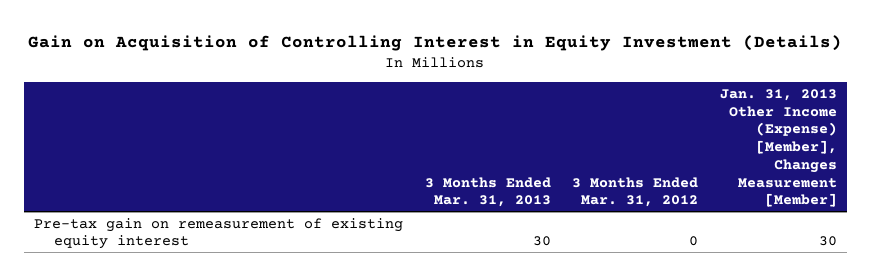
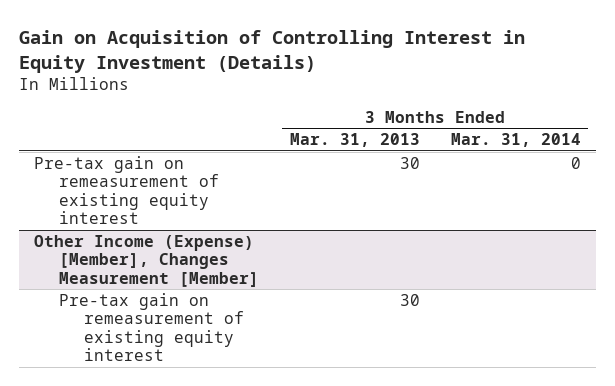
- | 3 Months Ended Mar. 31, 2013 | 3 Months Ended Mar. 31, 2012 | Jan. 31, 2013 Other Income (Expense) [Member], Changes Measurement [Member]
+ | 3 Months Ended Mar. 31, 2013 | 3 Months Ended Mar. 31, 2014
+ Other Income (Expense) [Member], Changes Measurement [Member]
+ Pre-tax gain on remeasurement of existing equity interest | 30 |

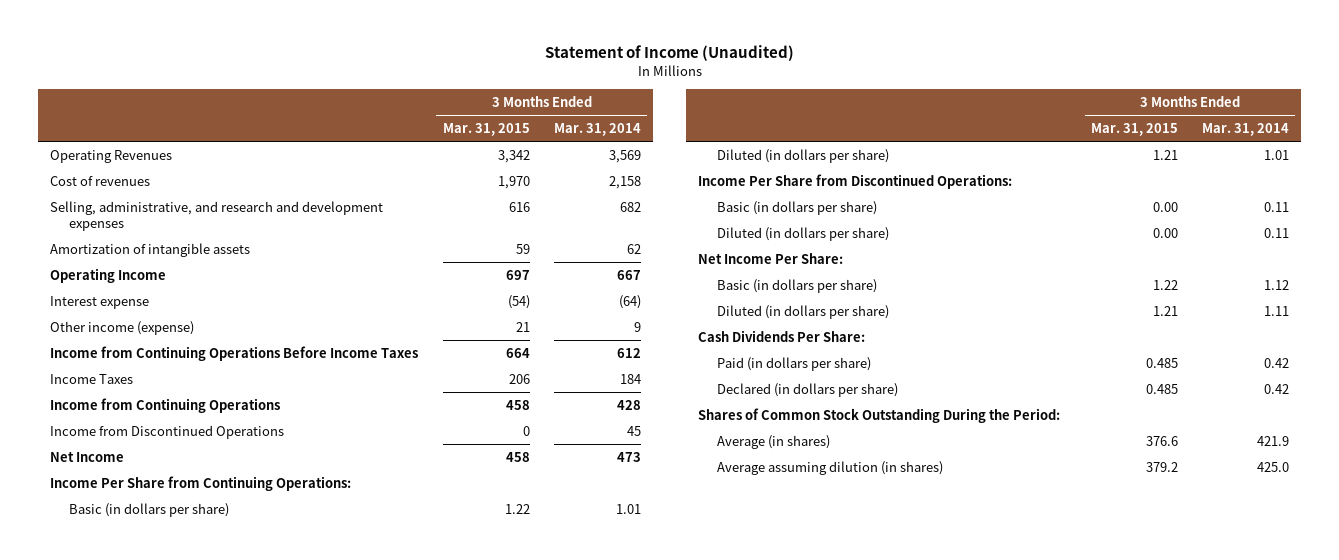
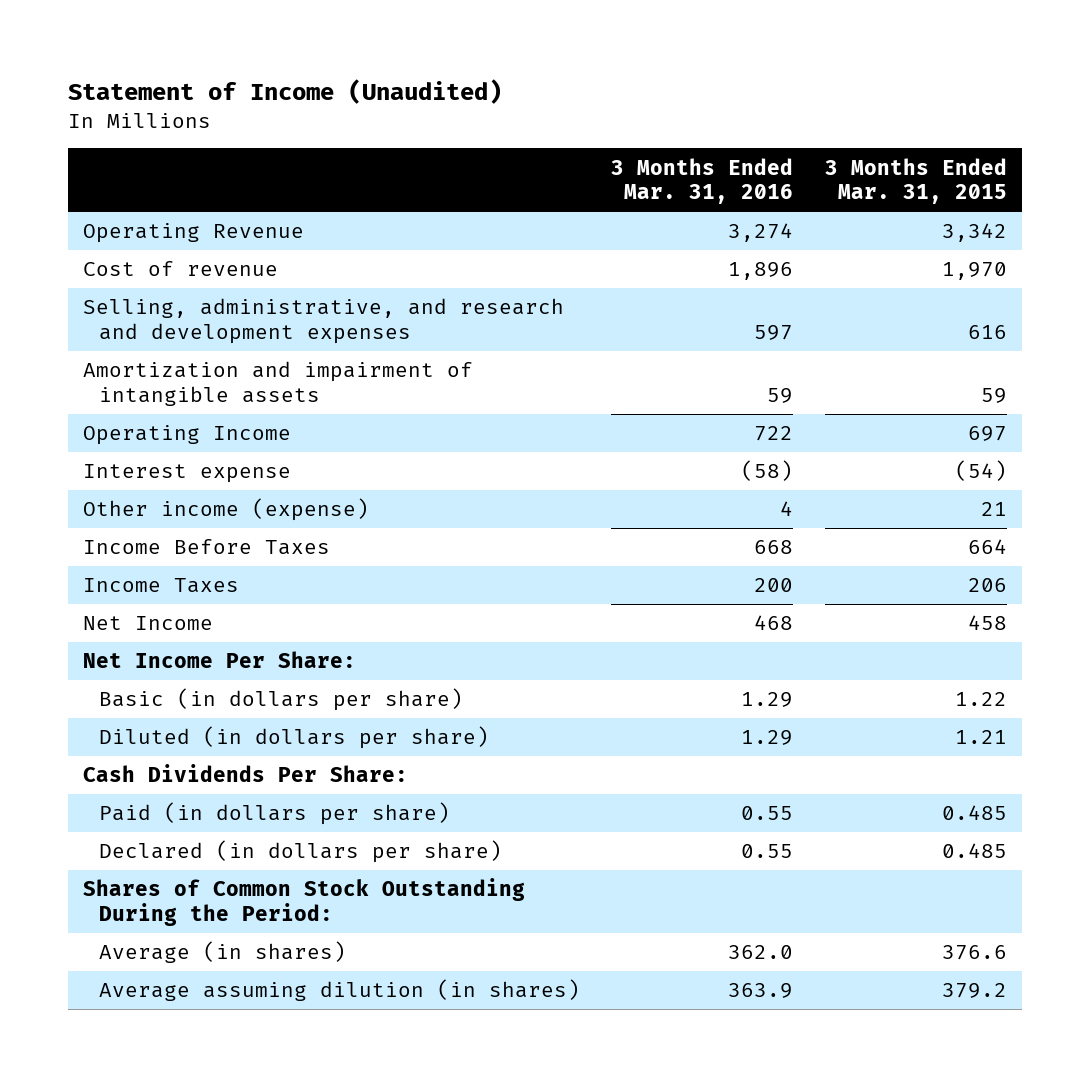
- | 3 Months Ended Mar. 31, 2015 | 3 Months Ended Mar. 31, 2014
+ | 3 Months Ended Mar. 31, 2016 | 3 Months Ended Mar. 31, 2015
- Operating Revenues | 3,342 | 3,569
- Cost of revenues | 1,970 | 2,158
+ Operating Revenue | 3,274 | 3,342
+ Cost of revenue | 1,896 | 1,970
- Amortization of intangible assets | 59 | 62
+ Amortization and impairment of intangible assets | 59 | 59
- Income from Continuing Operations Before Income Taxes | 664 | 612
+ Income Before Taxes | 668 | 664
- Income from Continuing Operations | 458 | 428
- Income from Discontinued Operations | 0 | 45
- Income Per Share from Continuing Operations:
- Basic (in dollars per share) | 1.22 | 1.01
- Diluted (in dollars per share) | 1.21 | 1.01
- Income Per Share from Discontinued Operations:
- Basic (in dollars per share) | 0.00 | 0.11
- Diluted (in dollars per share) | 0.00 | 0.11

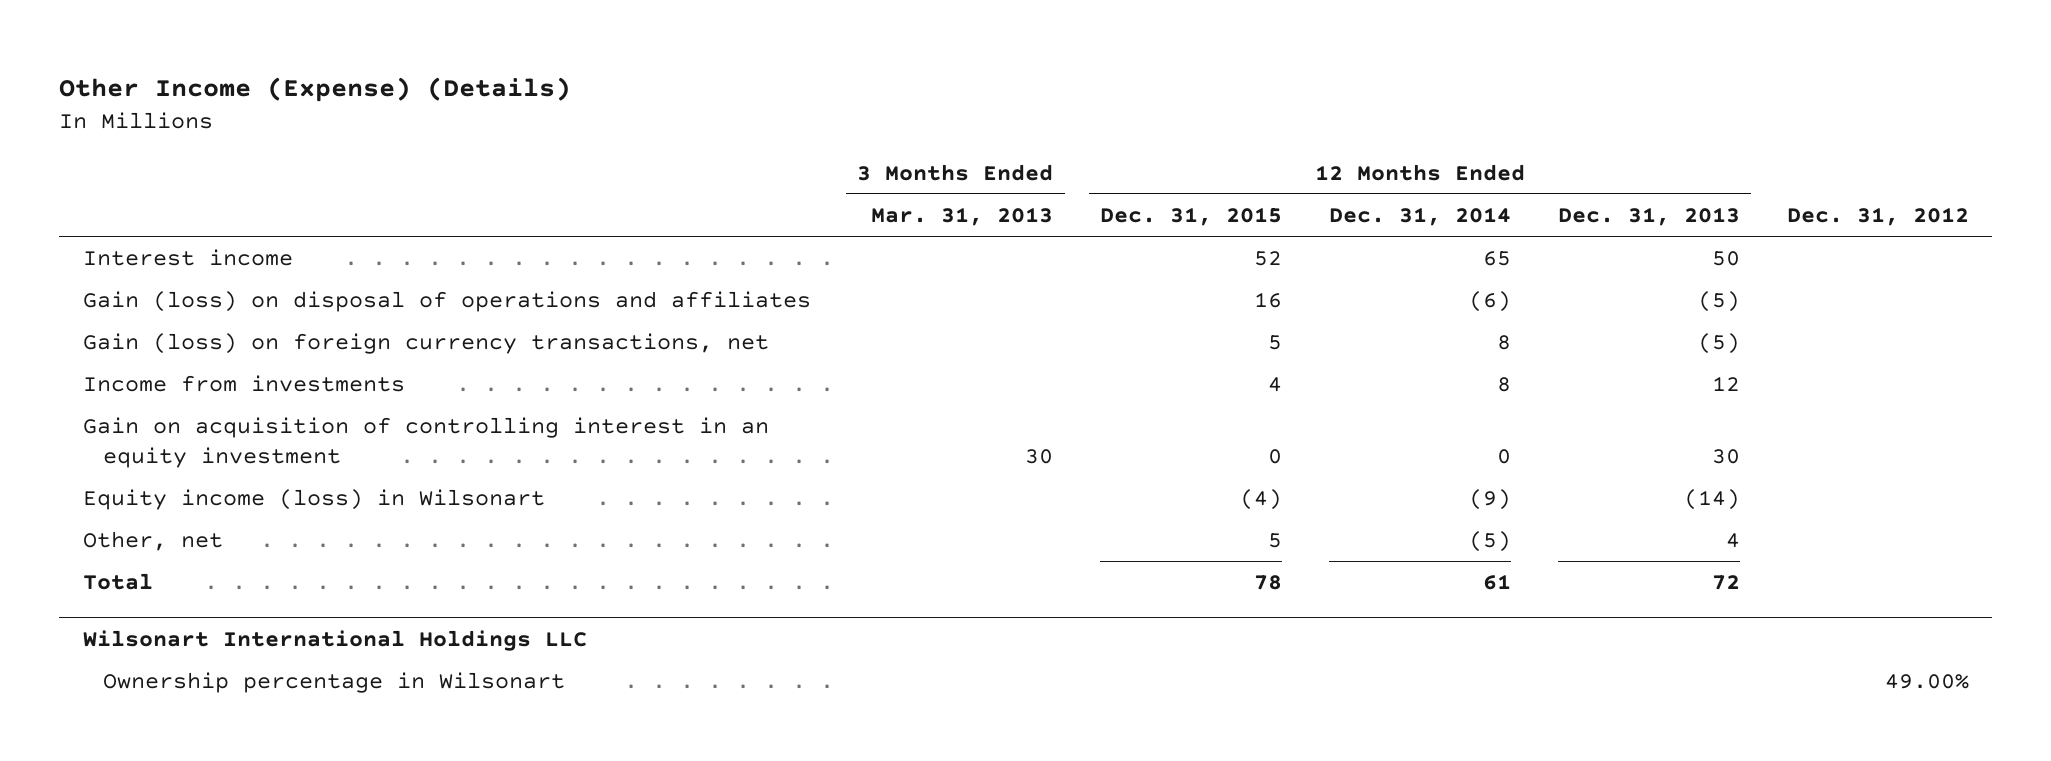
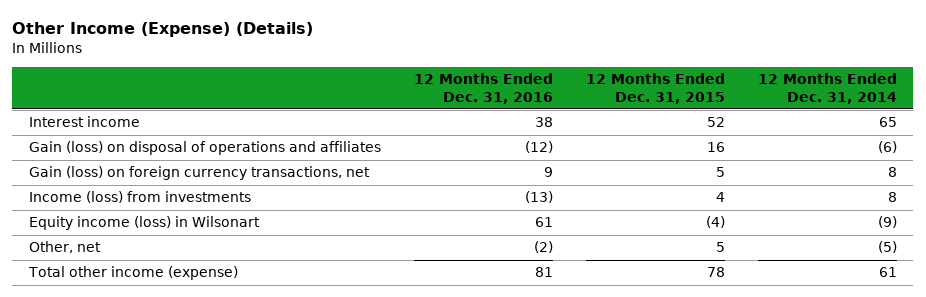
- | 3 Months Ended Mar. 31, 2013 | 12 Months Ended Dec. 31, 2015 | 12 Months Ended Dec. 31, 2014 | 12 Months Ended Dec. 31, 2013 | Dec. 31, 2012
+ | 12 Months Ended Dec. 31, 2016 | 12 Months Ended Dec. 31, 2015 | 12 Months Ended Dec. 31, 2014
- Income from investments | | 4 | 8 | 12 |
- Gain on acquisition of controlling interest in an equity investment | 30 | 0 | 0 | 30 |
+ Income (loss) from investments | (13) | 4 | 8
- Total | | 78 | 61 | 72 |
- Wilsonart International Holdings LLC
- Ownership percentage in Wilsonart | | | | | 49.00%
+ Total other income (expense) | 81 | 78 | 61

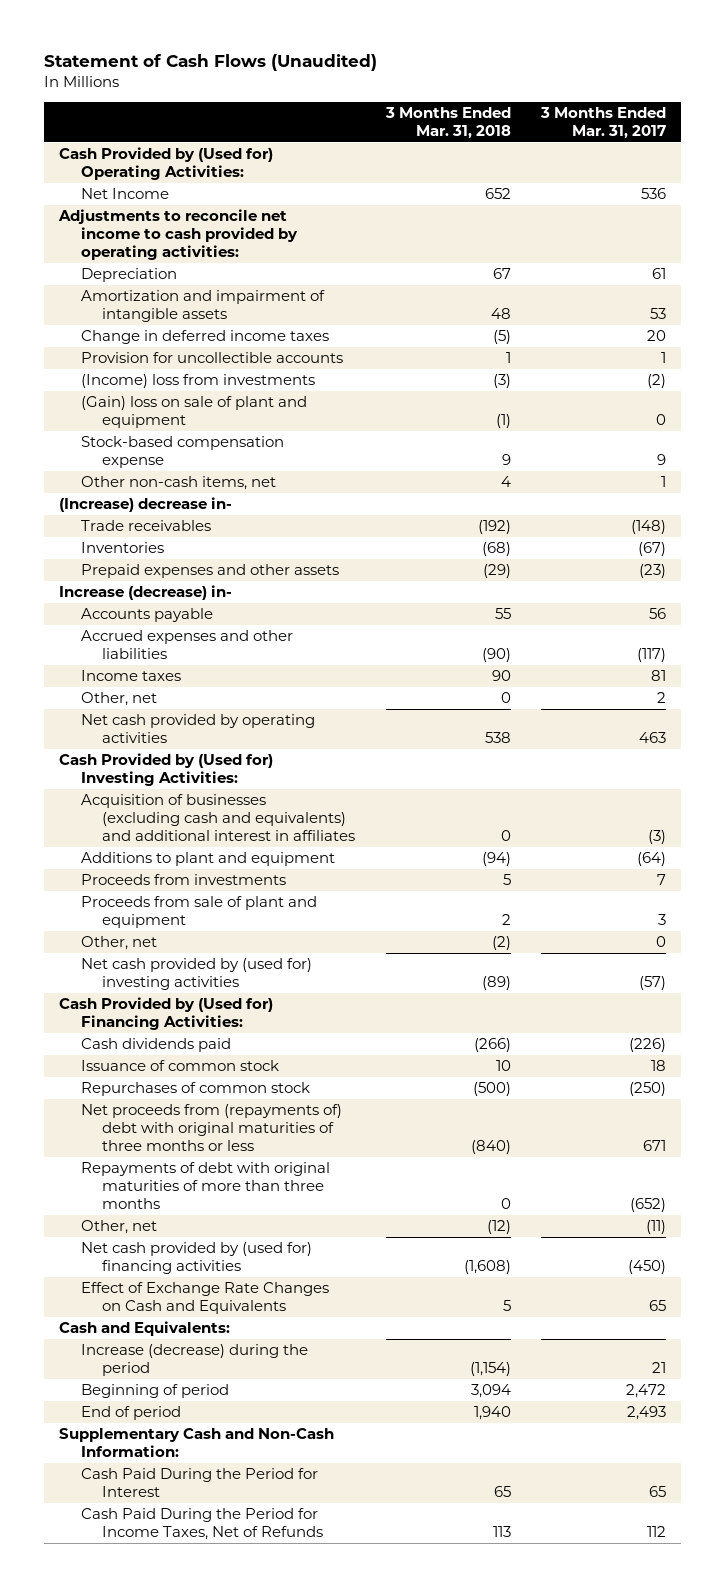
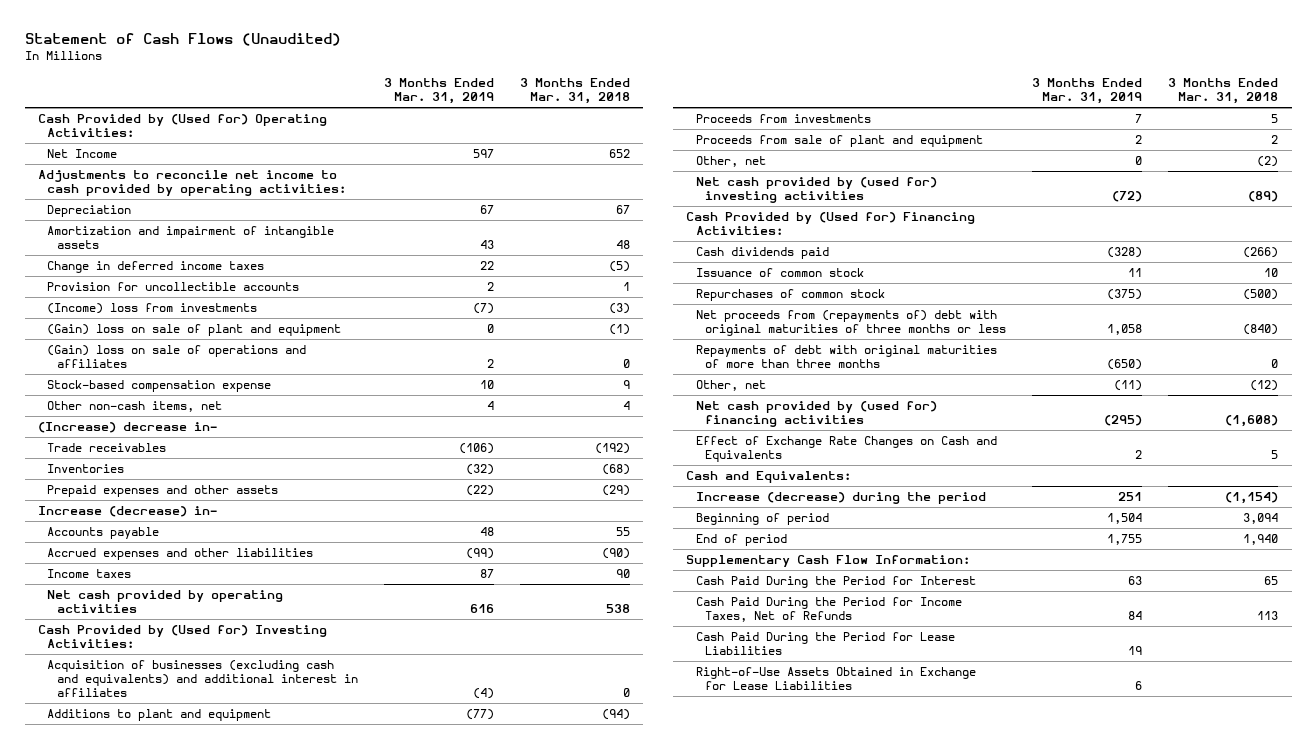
- | 3 Months Ended Mar. 31, 2018 | 3 Months Ended Mar. 31, 2017
+ | 3 Months Ended Mar. 31, 2019 | 3 Months Ended Mar. 31, 2018
+ (Gain) loss on sale of operations and affiliates | 2 | 0
- Other, net | 0 | 2
- Supplementary Cash and Non-Cash Information:
+ Supplementary Cash Flow Information:
+ Cash Paid During the Period for Lease Liabilities | 19 |
+ Right-of-Use Assets Obtained in Exchange for Lease Liabilities | 6 |

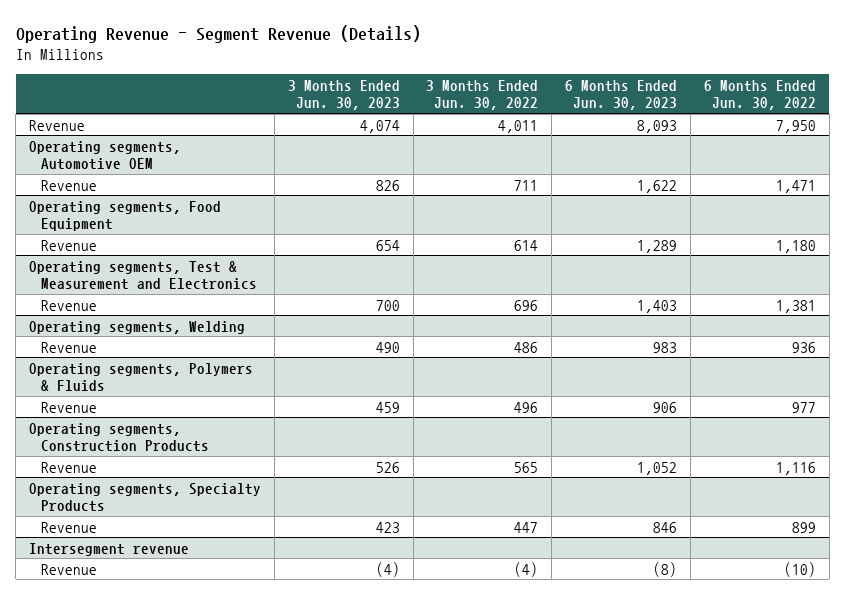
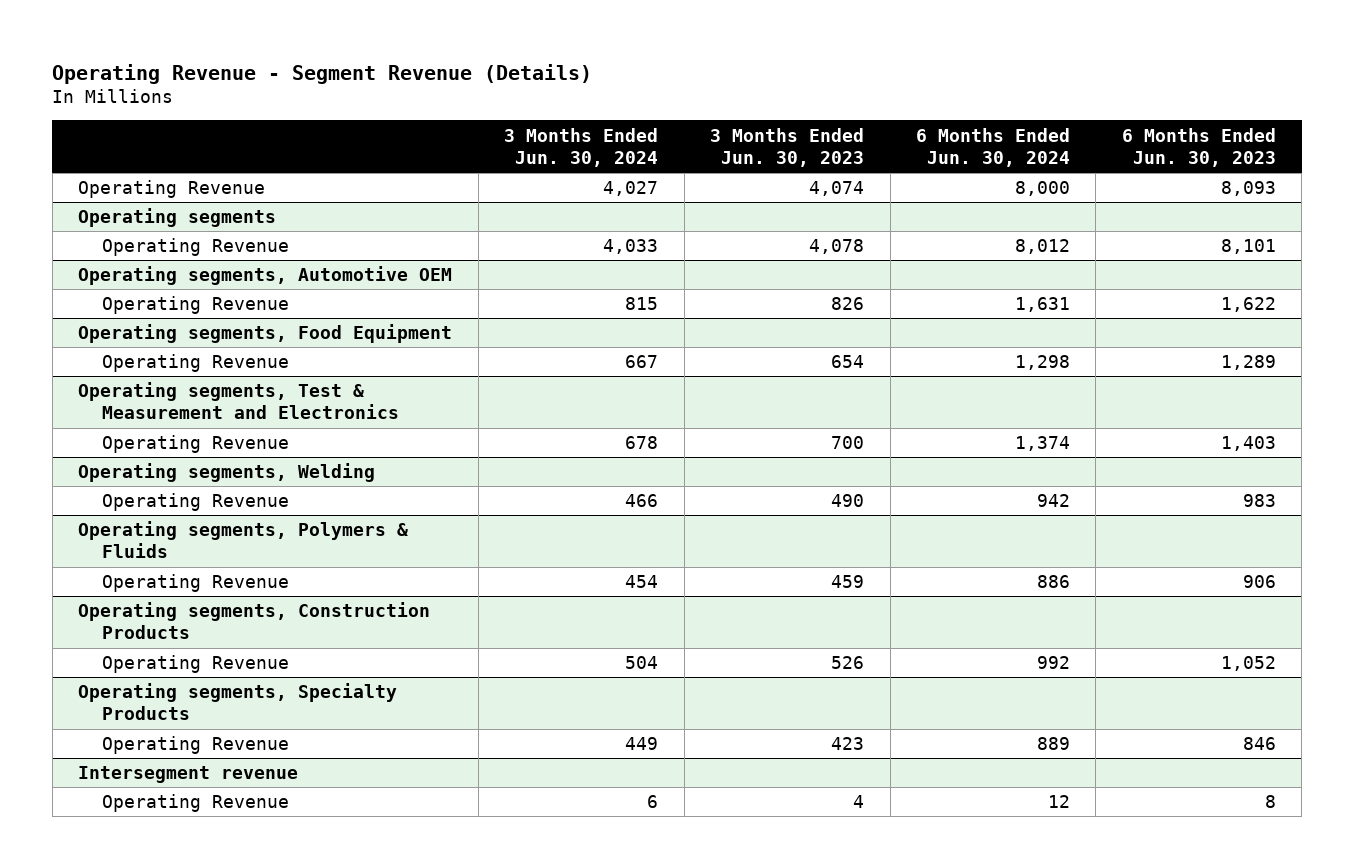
- | 3 Months Ended Jun. 30, 2023 | 3 Months Ended Jun. 30, 2022 | 6 Months Ended Jun. 30, 2023 | 6 Months Ended Jun. 30, 2022
+ | 3 Months Ended Jun. 30, 2024 | 3 Months Ended Jun. 30, 2023 | 6 Months Ended Jun. 30, 2024 | 6 Months Ended Jun. 30, 2023
- Revenue | 4,074 | 4,011 | 8,093 | 7,950
+ Operating Revenue | 4,027 | 4,074 | 8,000 | 8,093
+ Operating segments
+ Operating Revenue | 4,033 | 4,078 | 8,012 | 8,101
@ Operating segments, Automotive OEM
- Revenue | 826 | 711 | 1,622 | 1,471
+ Operating Revenue | 815 | 826 | 1,631 | 1,622
@ Operating segments, Food Equipment
- Revenue | 654 | 614 | 1,289 | 1,180
+ Operating Revenue | 667 | 654 | 1,298 | 1,289
@ Operating segments, Test & Measurement and Electronics
- Revenue | 700 | 696 | 1,403 | 1,381
+ Operating Revenue | 678 | 700 | 1,374 | 1,403
@ Operating segments, Welding
- Revenue | 490 | 486 | 983 | 936
+ Operating Revenue | 466 | 490 | 942 | 983
@ Operating segments, Polymers & Fluids
- Revenue | 459 | 496 | 906 | 977
+ Operating Revenue | 454 | 459 | 886 | 906
@ Operating segments, Construction Products
- Revenue | 526 | 565 | 1,052 | 1,116
+ Operating Revenue | 504 | 526 | 992 | 1,052
@ Operating segments, Specialty Products
- Revenue | 423 | 447 | 846 | 899
+ Operating Revenue | 449 | 423 | 889 | 846
@ Intersegment revenue
- Revenue | (4) | (4) | (8) | (10)
+ Operating Revenue | 6 | 4 | 12 | 8

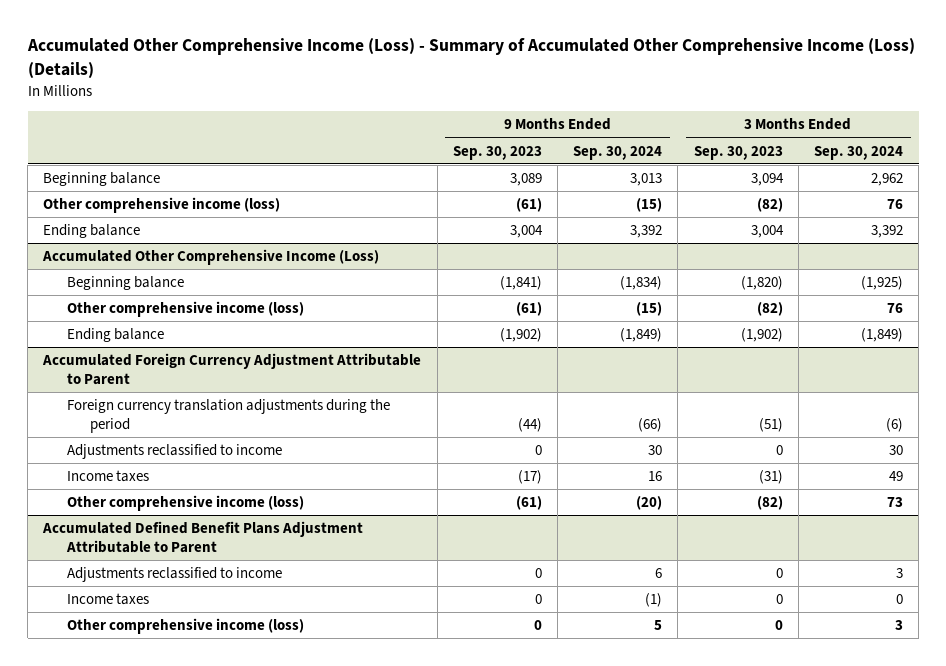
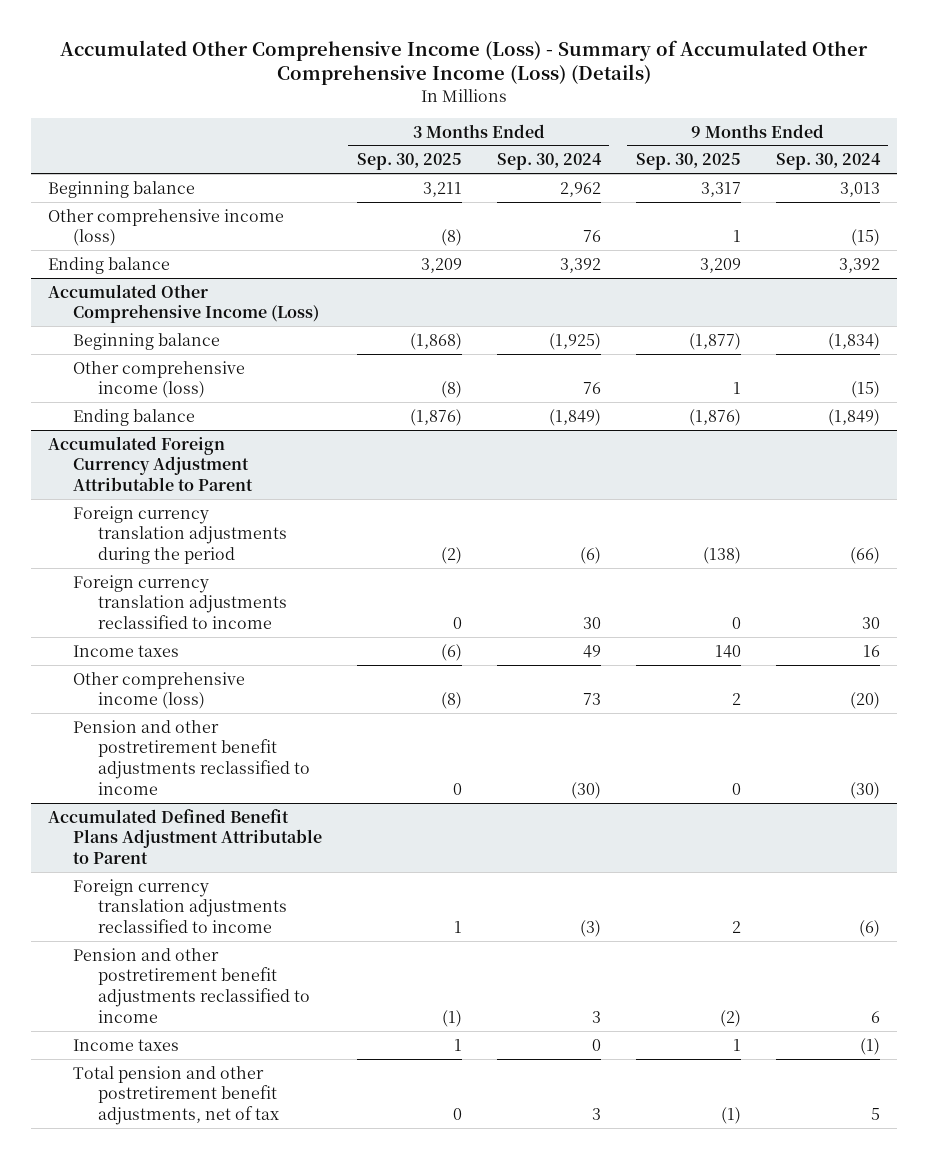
- | 9 Months Ended Sep. 30, 2023 | 9 Months Ended Sep. 30, 2024 | 3 Months Ended Sep. 30, 2023 | 3 Months Ended Sep. 30, 2024
+ | 3 Months Ended Sep. 30, 2025 | 3 Months Ended Sep. 30, 2024 | 9 Months Ended Sep. 30, 2025 | 9 Months Ended Sep. 30, 2024
@ Accumulated Foreign Currency Adjustment Attributable to Parent
- Adjustments reclassified to income | 0 | 30 | 0 | 30
+ Foreign currency translation adjustments reclassified to income | 0 | 30 | 0 | 30
+ Pension and other postretirement benefit adjustments reclassified to income | 0 | (30) | 0 | (30)
@ Accumulated Defined Benefit Plans Adjustment Attributable to Parent
- Adjustments reclassified to income | 0 | 6 | 0 | 3
+ Foreign currency translation adjustments reclassified to income | 1 | (3) | 2 | (6)
+ Pension and other postretirement benefit adjustments reclassified to income | (1) | 3 | (2) | 6
- Other comprehensive income (loss) | 0 | 5 | 0 | 3
+ Total pension and other postretirement benefit adjustments, net of tax | 0 | 3 | (1) | 5

